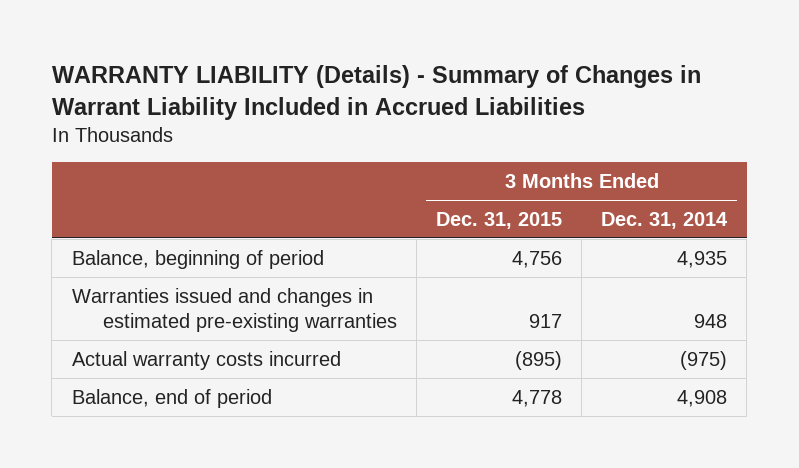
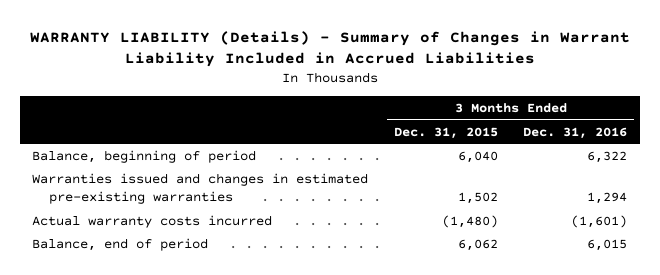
- | 3 Months Ended Dec. 31, 2015 | 3 Months Ended Dec. 31, 2014
+ | 3 Months Ended Dec. 31, 2015 | 3 Months Ended Dec. 31, 2016
- Balance, beginning of period | 4,756 | 4,935
- Warranties issued and changes in estimated pre-existing warranties | 917 | 948
- Actual warranty costs incurred | (895) | (975)
- Balance, end of period | 4,778 | 4,908
+ Balance, beginning of period | 6,040 | 6,322
+ Warranties issued and changes in estimated pre-existing warranties | 1,502 | 1,294
+ Actual warranty costs incurred | (1,480) | (1,601)
+ Balance, end of period | 6,062 | 6,015

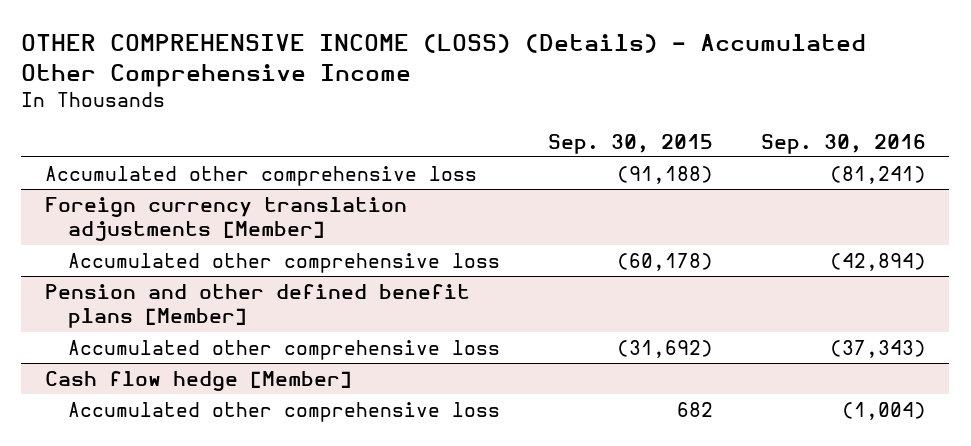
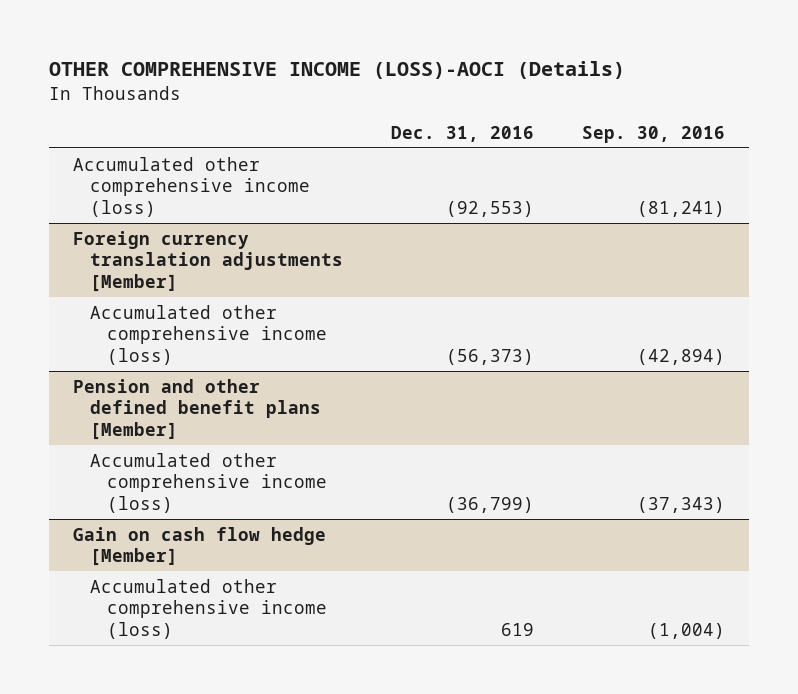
- OTHER COMPREHENSIVE INCOME (LOSS) (Details) - Accumulated Other Comprehensive Income
+ OTHER COMPREHENSIVE INCOME (LOSS)-AOCI (Details)
- | Sep. 30, 2015 | Sep. 30, 2016
+ | Dec. 31, 2016 | Sep. 30, 2016
- Accumulated other comprehensive loss | (91,188) | (81,241)
+ Accumulated other comprehensive income (loss) | (92,553) | (81,241)
@ Foreign currency translation adjustments [Member]
- Accumulated other comprehensive loss | (60,178) | (42,894)
+ Accumulated other comprehensive income (loss) | (56,373) | (42,894)
@ Pension and other defined benefit plans [Member]
- Accumulated other comprehensive loss | (31,692) | (37,343)
- Cash flow hedge [Member]
- Accumulated other comprehensive loss | 682 | (1,004)
@ Pension and other defined benefit plans [Member]
+ Accumulated other comprehensive income (loss) | (36,799) | (37,343)
+ Gain on cash flow hedge [Member]
+ Accumulated other comprehensive income (loss) | 619 | (1,004)

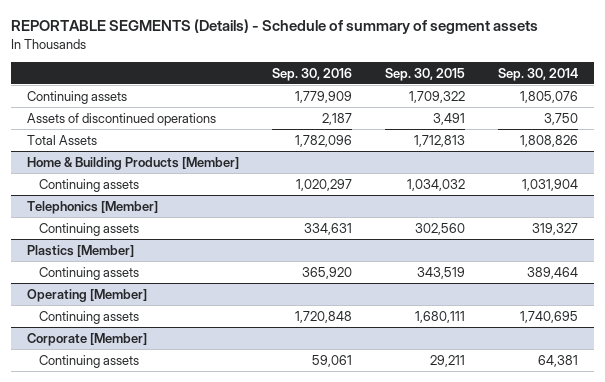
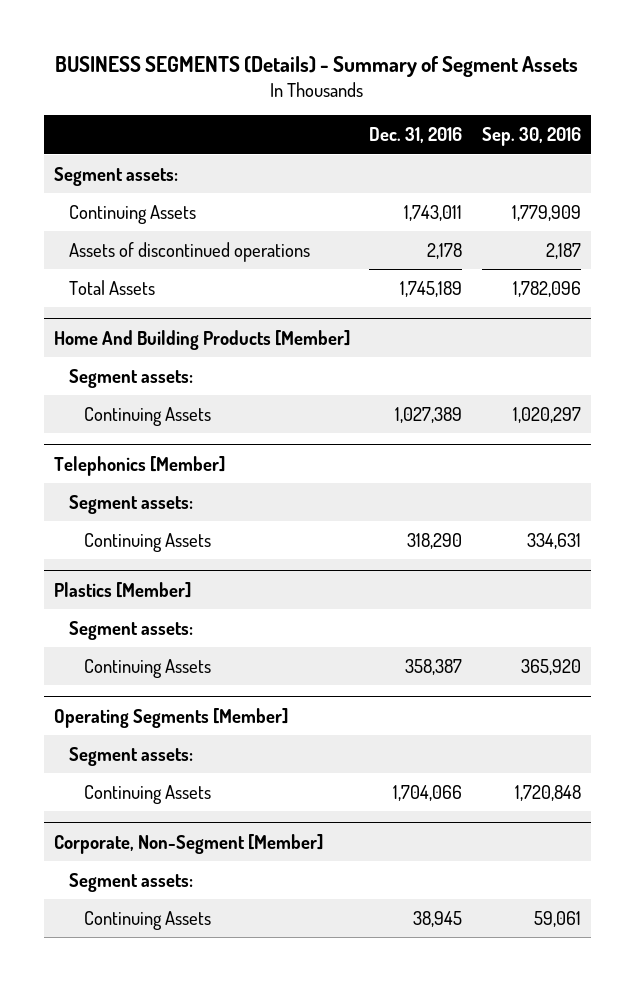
- REPORTABLE SEGMENTS (Details) - Schedule of summary of segment assets
+ BUSINESS SEGMENTS (Details) - Summary of Segment Assets
- | Sep. 30, 2016 | Sep. 30, 2015 | Sep. 30, 2014
+ | Dec. 31, 2016 | Sep. 30, 2016
- Continuing assets | 1,779,909 | 1,709,322 | 1,805,076
+ Segment assets:
+ Continuing Assets | 1,743,011 | 1,779,909
- Home & Building Products [Member]
- Continuing assets | 1,020,297 | 1,034,032 | 1,031,904
+ Home And Building Products [Member]
+ Segment assets:
+ Continuing Assets | 1,027,389 | 1,020,297
@ Telephonics [Member]
- Continuing assets | 334,631 | 302,560 | 319,327
+ Segment assets:
+ Continuing Assets | 318,290 | 334,631
@ Plastics [Member]
- Continuing assets | 365,920 | 343,519 | 389,464
- Operating [Member]
- Continuing assets | 1,720,848 | 1,680,111 | 1,740,695
- Corporate [Member]
- Continuing assets | 59,061 | 29,211 | 64,381
@ Plastics [Member]
+ Segment assets:
+ Continuing Assets | 358,387 | 365,920
+ Operating Segments [Member]
+ Segment assets:
+ Continuing Assets | 1,704,066 | 1,720,848
+ Corporate, Non-Segment [Member]
+ Segment assets:
+ Continuing Assets | 38,945 | 59,061

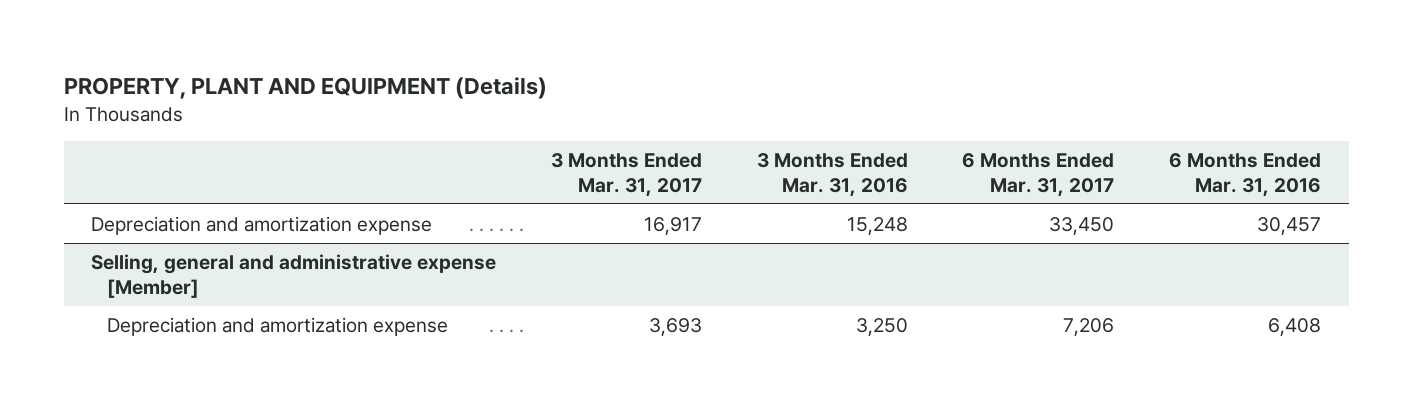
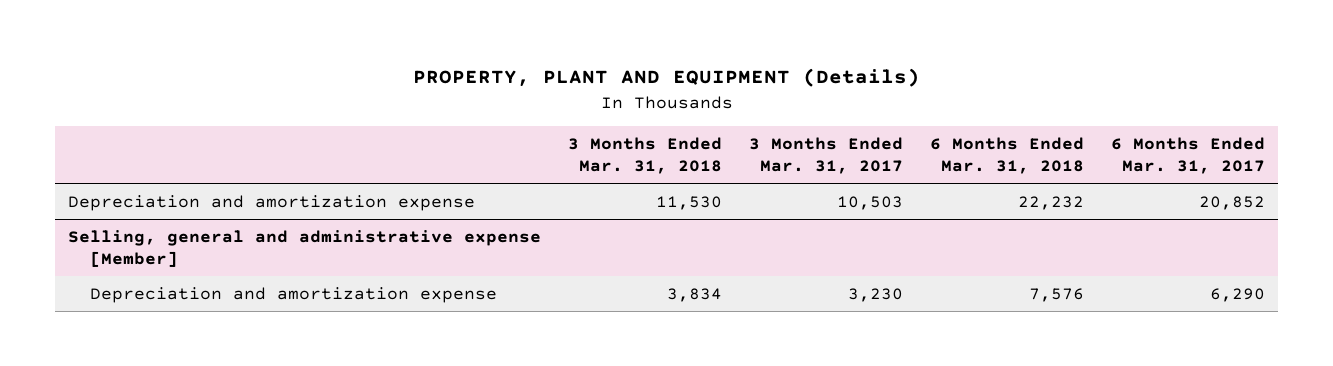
- | 3 Months Ended Mar. 31, 2017 | 3 Months Ended Mar. 31, 2016 | 6 Months Ended Mar. 31, 2017 | 6 Months Ended Mar. 31, 2016
+ | 3 Months Ended Mar. 31, 2018 | 3 Months Ended Mar. 31, 2017 | 6 Months Ended Mar. 31, 2018 | 6 Months Ended Mar. 31, 2017
- Depreciation and amortization expense | 16,917 | 15,248 | 33,450 | 30,457
+ Depreciation and amortization expense | 11,530 | 10,503 | 22,232 | 20,852
@ Selling, general and administrative expense [Member]
- Depreciation and amortization expense | 3,693 | 3,250 | 7,206 | 6,408
+ Depreciation and amortization expense | 3,834 | 3,230 | 7,576 | 6,290

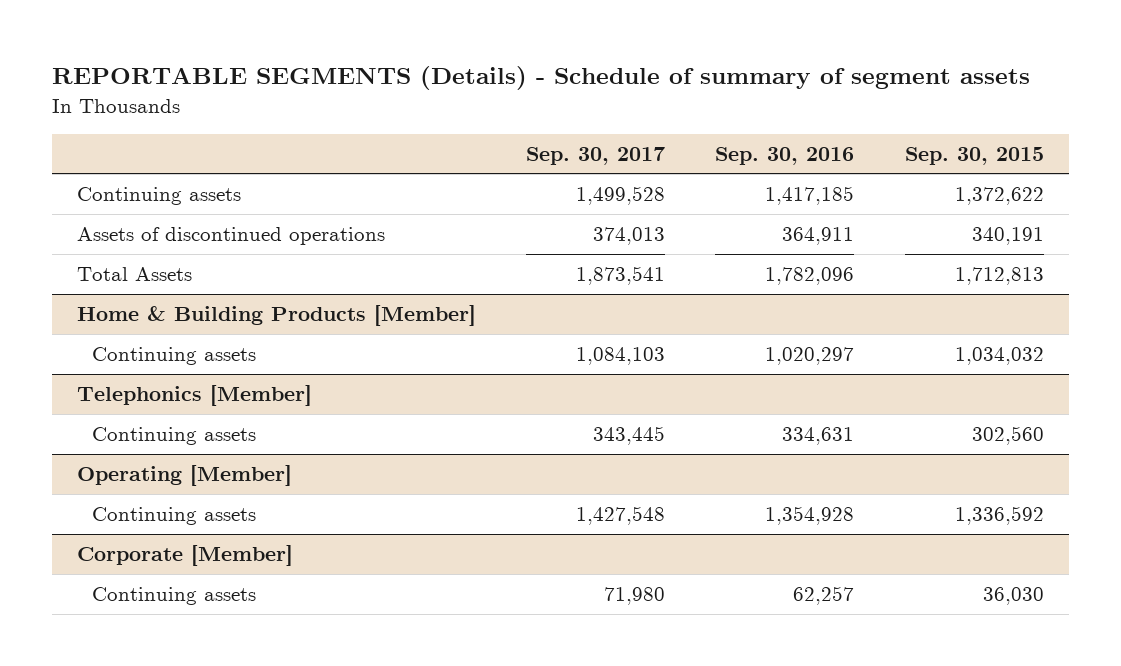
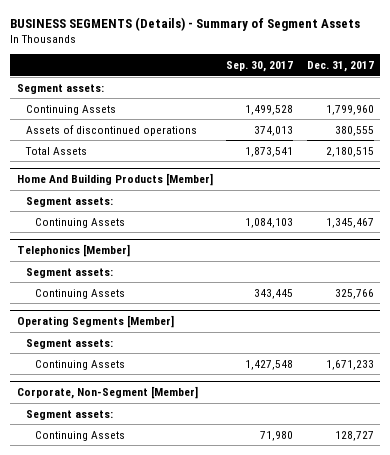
- REPORTABLE SEGMENTS (Details) - Schedule of summary of segment assets
+ BUSINESS SEGMENTS (Details) - Summary of Segment Assets
- | Sep. 30, 2017 | Sep. 30, 2016 | Sep. 30, 2015
+ | Sep. 30, 2017 | Dec. 31, 2017
- Continuing assets | 1,499,528 | 1,417,185 | 1,372,622
+ Segment assets:
+ Continuing Assets | 1,499,528 | 1,799,960
- Home & Building Products [Member]
- Continuing assets | 1,084,103 | 1,020,297 | 1,034,032
+ Home And Building Products [Member]
+ Segment assets:
+ Continuing Assets | 1,084,103 | 1,345,467
@ Telephonics [Member]
- Continuing assets | 343,445 | 334,631 | 302,560
- Operating [Member]
- Continuing assets | 1,427,548 | 1,354,928 | 1,336,592
- Corporate [Member]
- Continuing assets | 71,980 | 62,257 | 36,030
@ Telephonics [Member]
+ Segment assets:
+ Continuing Assets | 343,445 | 325,766
+ Operating Segments [Member]
+ Segment assets:
+ Continuing Assets | 1,427,548 | 1,671,233
+ Corporate, Non-Segment [Member]
+ Segment assets:
+ Continuing Assets | 71,980 | 128,727

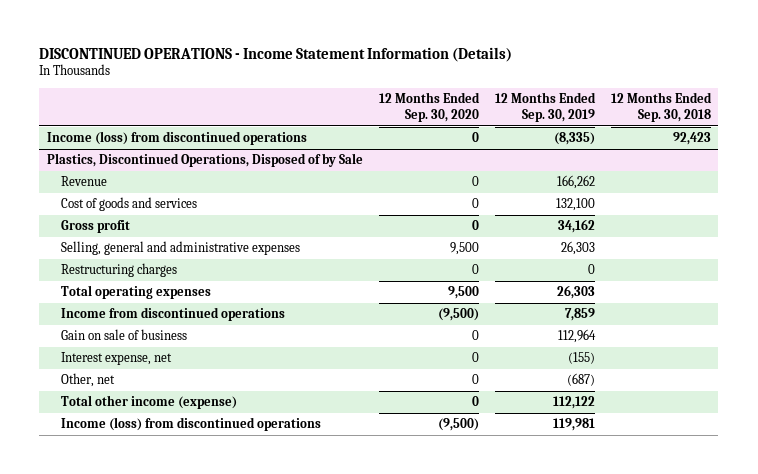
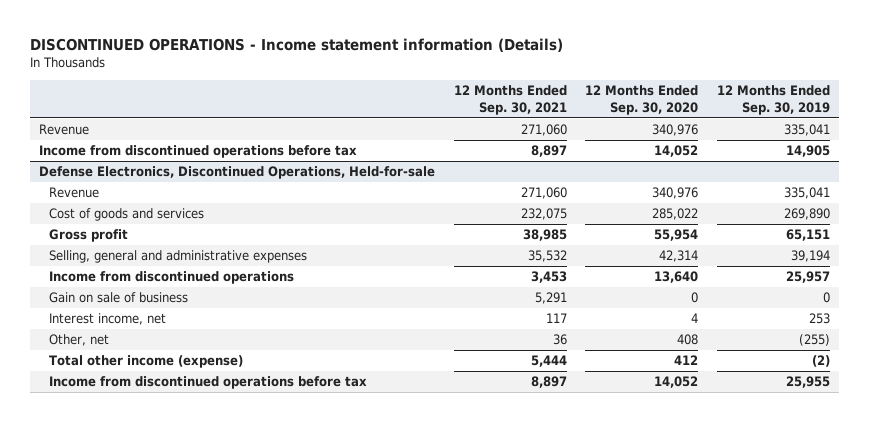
- DISCONTINUED OPERATIONS - Income Statement Information (Details)
+ DISCONTINUED OPERATIONS - Income statement information (Details)
- | 12 Months Ended Sep. 30, 2020 | 12 Months Ended Sep. 30, 2019 | 12 Months Ended Sep. 30, 2018
+ | 12 Months Ended Sep. 30, 2021 | 12 Months Ended Sep. 30, 2020 | 12 Months Ended Sep. 30, 2019
- Income (loss) from discontinued operations | 0 | (8,335) | 92,423
- Plastics, Discontinued Operations, Disposed of by Sale
- Revenue | 0 | 166,262 |
- Cost of goods and services | 0 | 132,100 |
- Gross profit | 0 | 34,162 |
- Selling, general and administrative expenses | 9,500 | 26,303 |
- Restructuring charges | 0 | 0 |
- Total operating expenses | 9,500 | 26,303 |
- Income from discontinued operations | (9,500) | 7,859 |
- Gain on sale of business | 0 | 112,964 |
- Interest expense, net | 0 | (155) |
- Other, net | 0 | (687) |
- Total other income (expense) | 0 | 112,122 |
- Income (loss) from discontinued operations | (9,500) | 119,981 |
+ Revenue | 271,060 | 340,976 | 335,041
+ Income from discontinued operations before tax | 8,897 | 14,052 | 14,905
+ Defense Electronics, Discontinued Operations, Held-for-sale
+ Revenue | 271,060 | 340,976 | 335,041
+ Cost of goods and services | 232,075 | 285,022 | 269,890
+ Gross profit | 38,985 | 55,954 | 65,151
+ Selling, general and administrative expenses | 35,532 | 42,314 | 39,194
+ Income from discontinued operations | 3,453 | 13,640 | 25,957
+ Gain on sale of business | 5,291 | 0 | 0
+ Interest income, net | 117 | 4 | 253
+ Other, net | 36 | 408 | (255)
+ Total other income (expense) | 5,444 | 412 | (2)
+ Income from discontinued operations before tax | 8,897 | 14,052 | 25,955

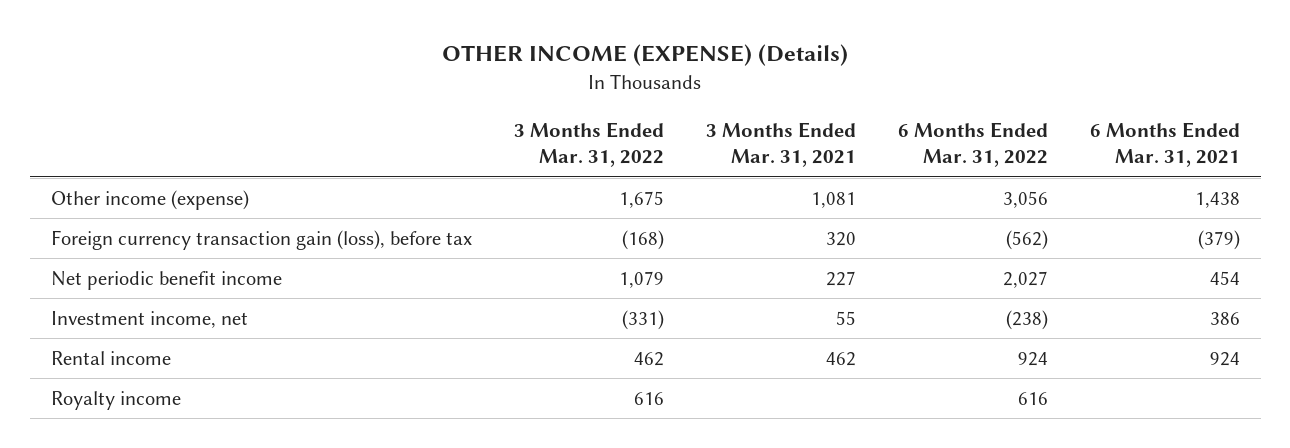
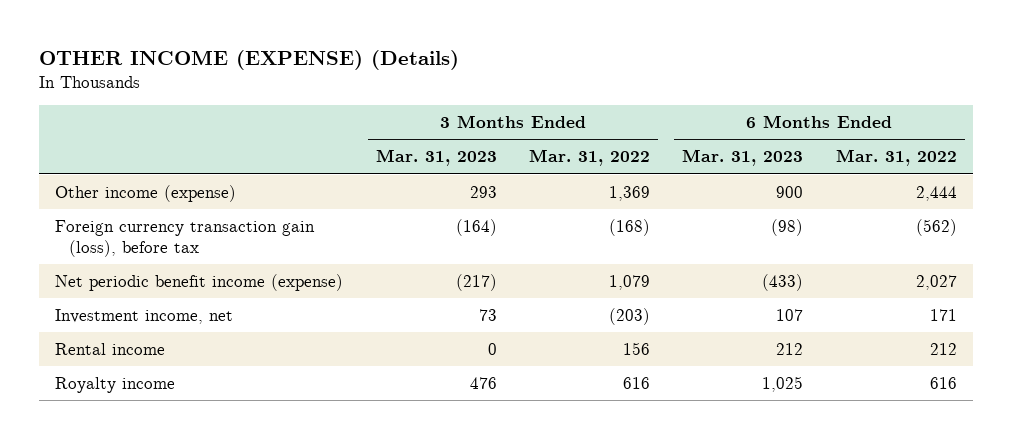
- | 3 Months Ended Mar. 31, 2022 | 3 Months Ended Mar. 31, 2021 | 6 Months Ended Mar. 31, 2022 | 6 Months Ended Mar. 31, 2021
+ | 3 Months Ended Mar. 31, 2023 | 3 Months Ended Mar. 31, 2022 | 6 Months Ended Mar. 31, 2023 | 6 Months Ended Mar. 31, 2022
- Other income (expense) | 1,675 | 1,081 | 3,056 | 1,438
+ Other income (expense) | 293 | 1,369 | 900 | 2,444
- Net periodic benefit income | 1,079 | 227 | 2,027 | 454
- Investment income, net | (331) | 55 | (238) | 386
- Rental income | 462 | 462 | 924 | 924
+ Net periodic benefit income (expense) | (217) | 1,079 | (433) | 2,027
+ Investment income, net | 73 | (203) | 107 | 171
+ Rental income | 0 | 156 | 212 | 212

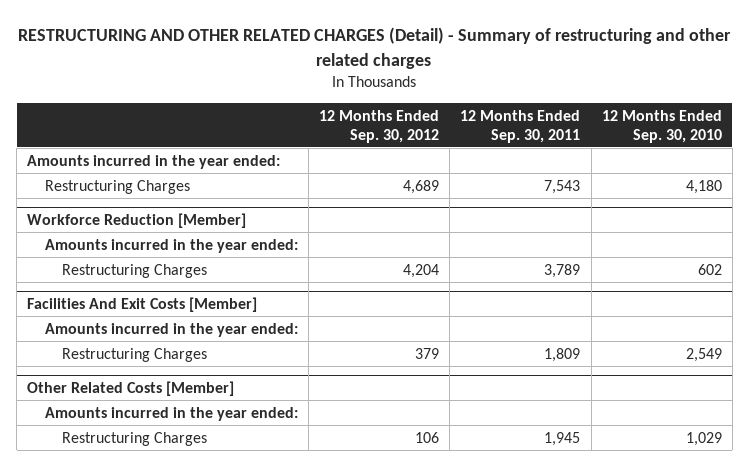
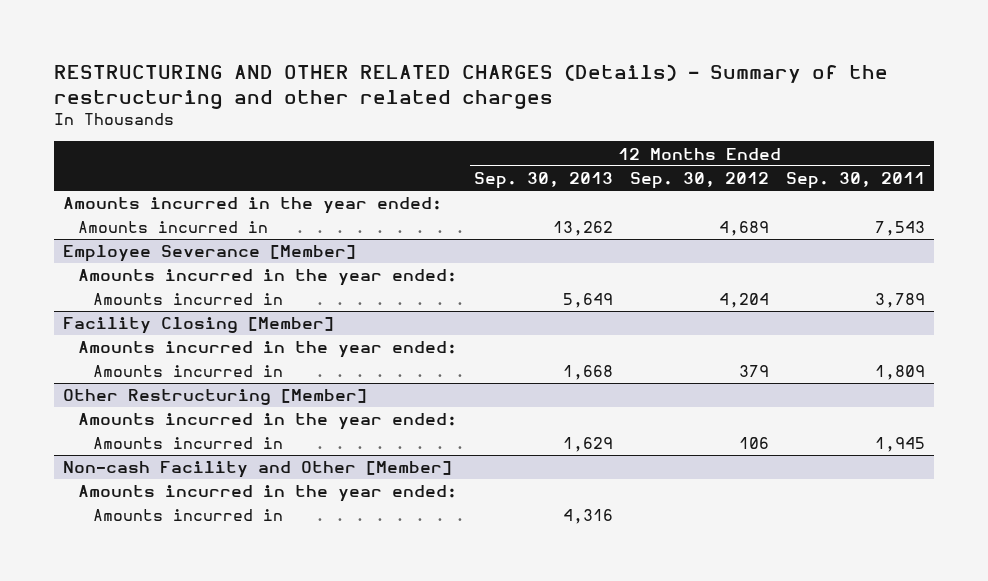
- RESTRUCTURING AND OTHER RELATED CHARGES (Detail) - Summary of restructuring and other related charges
+ RESTRUCTURING AND OTHER RELATED CHARGES (Details) - Summary of the restructuring and other related charges
- | 12 Months Ended Sep. 30, 2012 | 12 Months Ended Sep. 30, 2011 | 12 Months Ended Sep. 30, 2010
+ | 12 Months Ended Sep. 30, 2013 | 12 Months Ended Sep. 30, 2012 | 12 Months Ended Sep. 30, 2011
- Restructuring Charges | 4,689 | 7,543 | 4,180
- Workforce Reduction [Member]
+ Amounts incurred in | 13,262 | 4,689 | 7,543
+ Employee Severance [Member]
- Restructuring Charges | 4,204 | 3,789 | 602
- Facilities And Exit Costs [Member]
+ Amounts incurred in | 5,649 | 4,204 | 3,789
+ Facility Closing [Member]
- Restructuring Charges | 379 | 1,809 | 2,549
- Other Related Costs [Member]
+ Amounts incurred in | 1,668 | 379 | 1,809
+ Other Restructuring [Member]
- Restructuring Charges | 106 | 1,945 | 1,029
+ Amounts incurred in | 1,629 | 106 | 1,945
+ Non-cash Facility and Other [Member]
+ Amounts incurred in the year ended:
+ Amounts incurred in | 4,316 | |

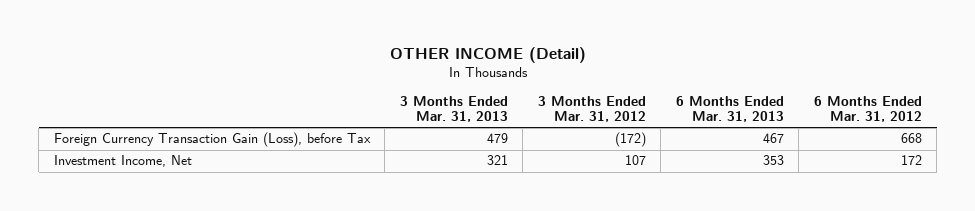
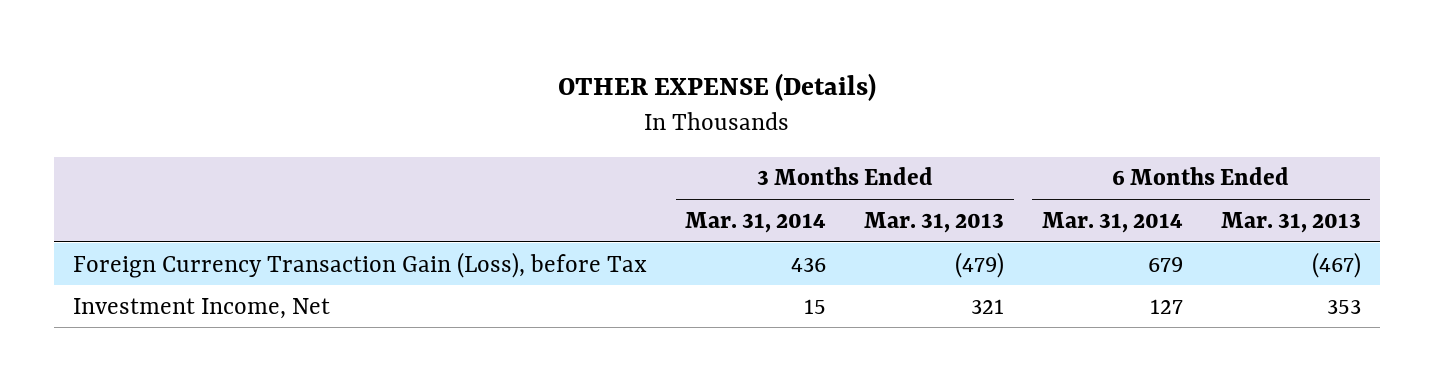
- OTHER INCOME (Detail)
+ OTHER EXPENSE (Details)
- | 3 Months Ended Mar. 31, 2013 | 3 Months Ended Mar. 31, 2012 | 6 Months Ended Mar. 31, 2013 | 6 Months Ended Mar. 31, 2012
+ | 3 Months Ended Mar. 31, 2014 | 3 Months Ended Mar. 31, 2013 | 6 Months Ended Mar. 31, 2014 | 6 Months Ended Mar. 31, 2013
- Foreign Currency Transaction Gain (Loss), before Tax | 479 | (172) | 467 | 668
+ Foreign Currency Transaction Gain (Loss), before Tax | 436 | (479) | 679 | (467)

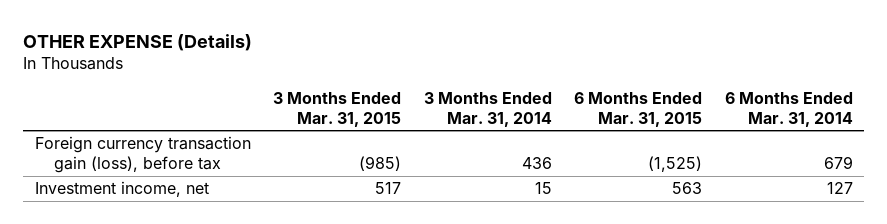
- | 3 Months Ended Mar. 31, 2014 | 3 Months Ended Mar. 31, 2013 | 6 Months Ended Mar. 31, 2014 | 6 Months Ended Mar. 31, 2013
+ | 3 Months Ended Mar. 31, 2015 | 3 Months Ended Mar. 31, 2014 | 6 Months Ended Mar. 31, 2015 | 6 Months Ended Mar. 31, 2014
- Foreign Currency Transaction Gain (Loss), before Tax | 436 | (479) | 679 | (467)
- Investment Income, Net | 15 | 321 | 127 | 353
+ Foreign currency transaction gain (loss), before tax | (985) | 436 | (1,525) | 679
+ Investment income, net | 517 | 15 | 563 | 127

